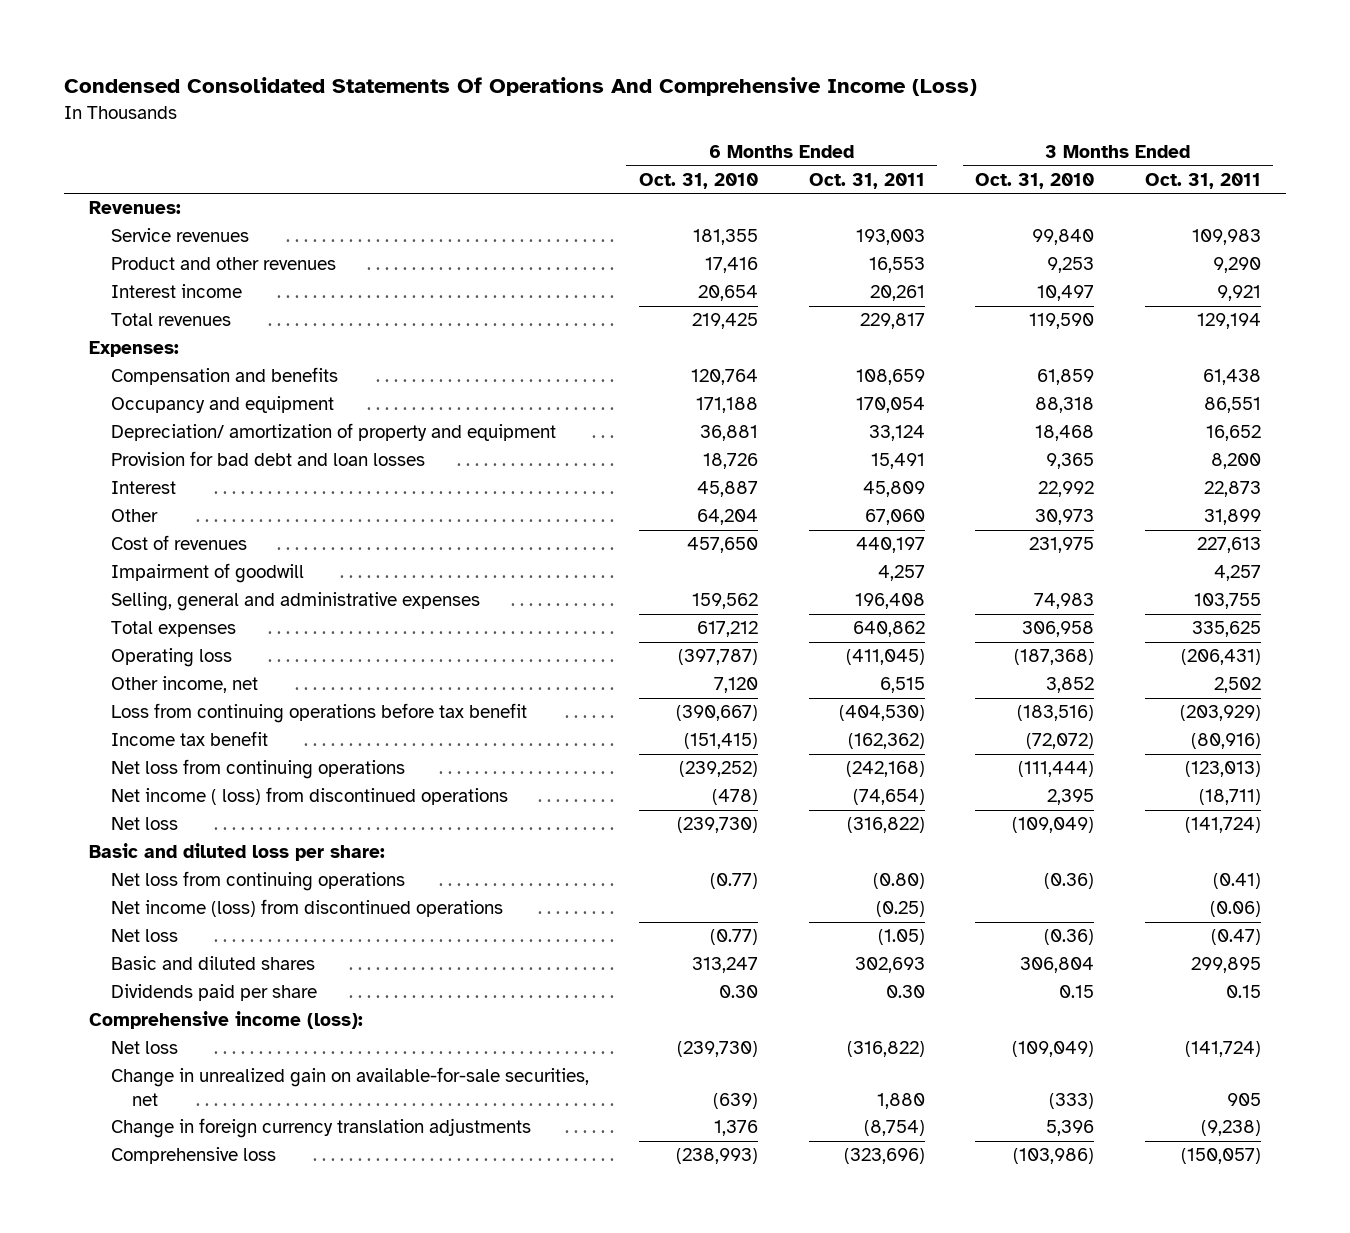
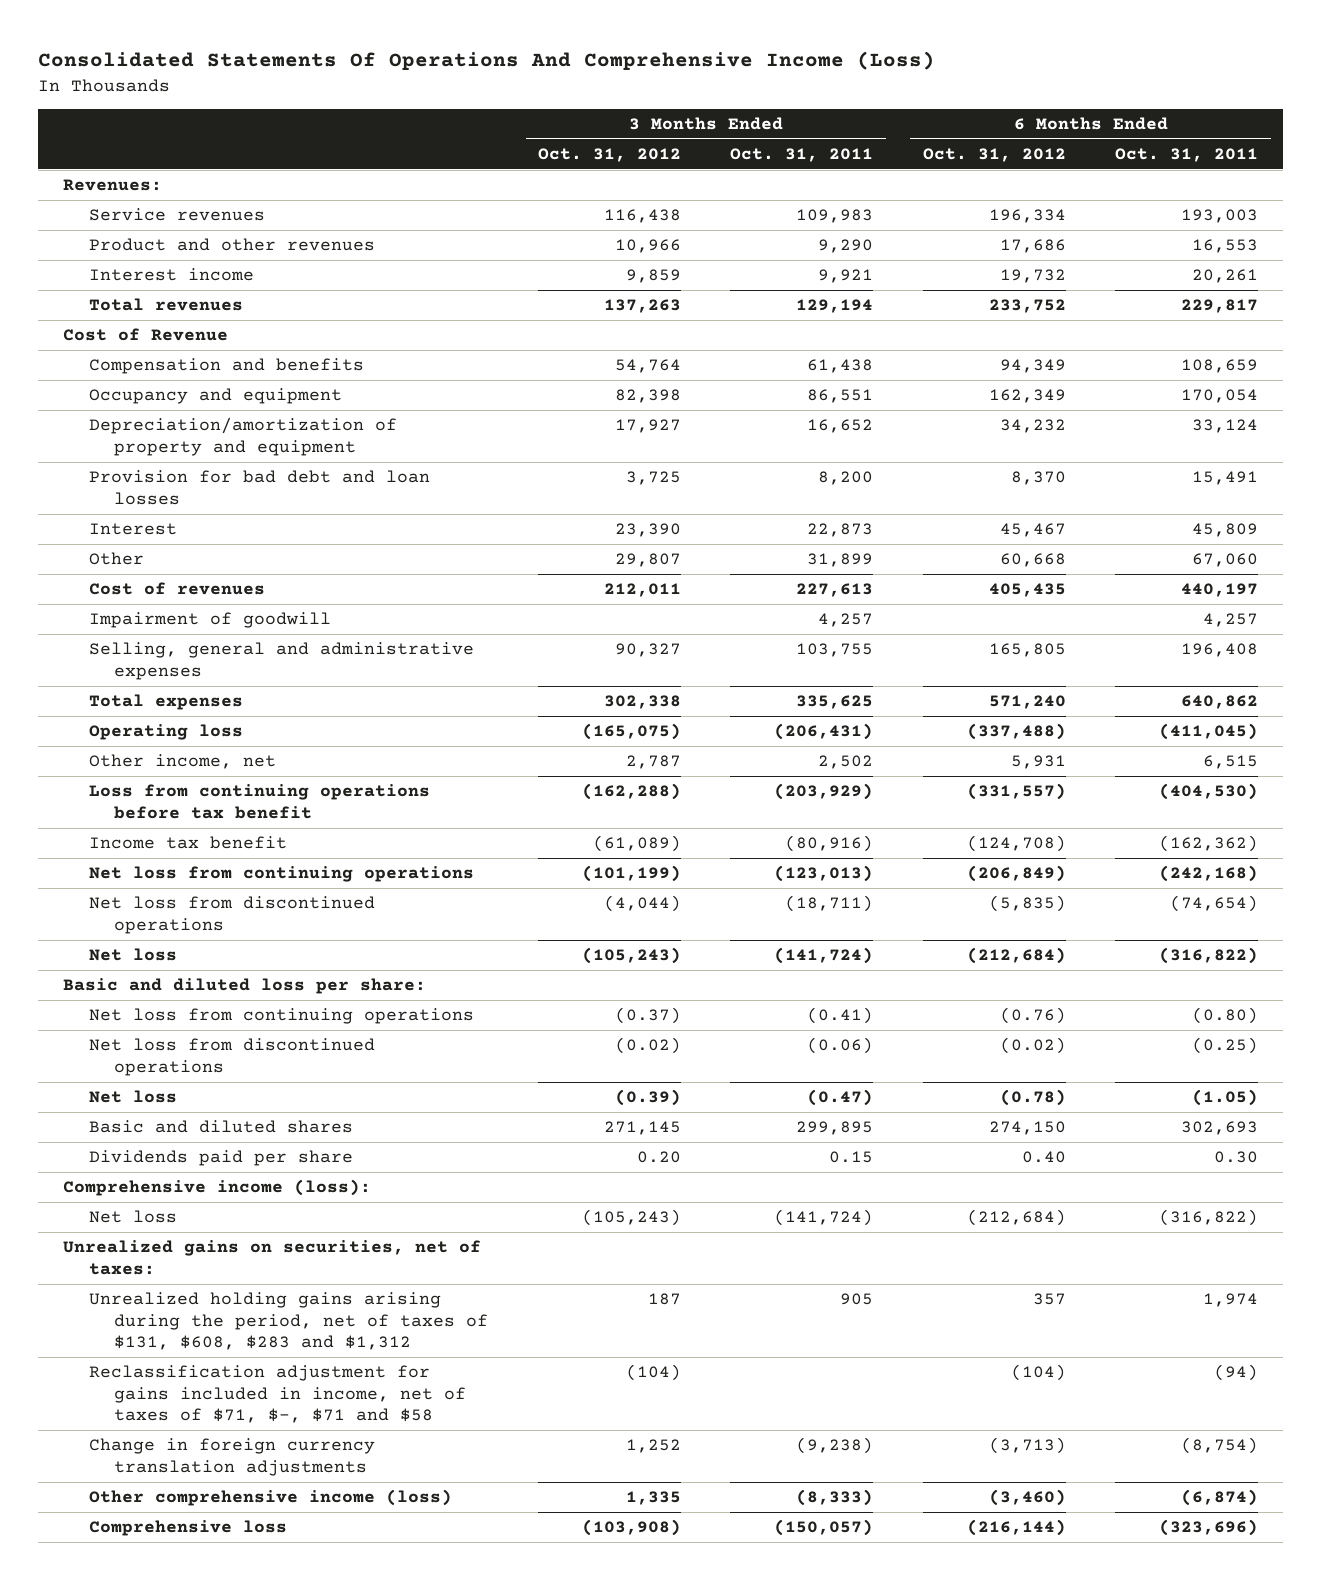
- Condensed Consolidated Statements Of Operations And Comprehensive Income (Loss)
+ Consolidated Statements Of Operations And Comprehensive Income (Loss)
- | 6 Months Ended Oct. 31, 2010 | 6 Months Ended Oct. 31, 2011 | 3 Months Ended Oct. 31, 2010 | 3 Months Ended Oct. 31, 2011
+ | 3 Months Ended Oct. 31, 2012 | 3 Months Ended Oct. 31, 2011 | 6 Months Ended Oct. 31, 2012 | 6 Months Ended Oct. 31, 2011
- Expenses:
+ Cost of Revenue
- Depreciation/ amortization of property and equipment | 36,881 | 33,124 | 18,468 | 16,652
+ Depreciation/amortization of property and equipment | 17,927 | 16,652 | 34,232 | 33,124
- Net income ( loss) from discontinued operations | (478) | (74,654) | 2,395 | (18,711)
+ Net loss from discontinued operations | (4,044) | (18,711) | (5,835) | (74,654)
- Net income (loss) from discontinued operations | | (0.25) | | (0.06)
+ Net loss from discontinued operations | (0.02) | (0.06) | (0.02) | (0.25)
- Change in unrealized gain on available-for-sale securities, net | (639) | 1,880 | (333) | 905
+ Unrealized gains on securities, net of taxes:
+ Unrealized holding gains arising during the period, net of taxes of $131, $608, $283 and $1,312 | 187 | 905 | 357 | 1,974
+ Reclassification adjustment for gains included in income, net of taxes of $71, $-, $71 and $58 | (104) | | (104) | (94)
+ Other comprehensive income (loss) | 1,335 | (8,333) | (3,460) | (6,874)

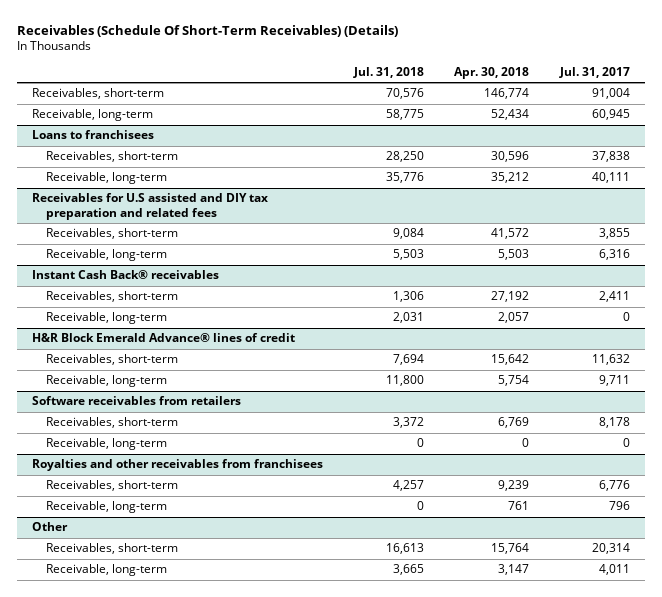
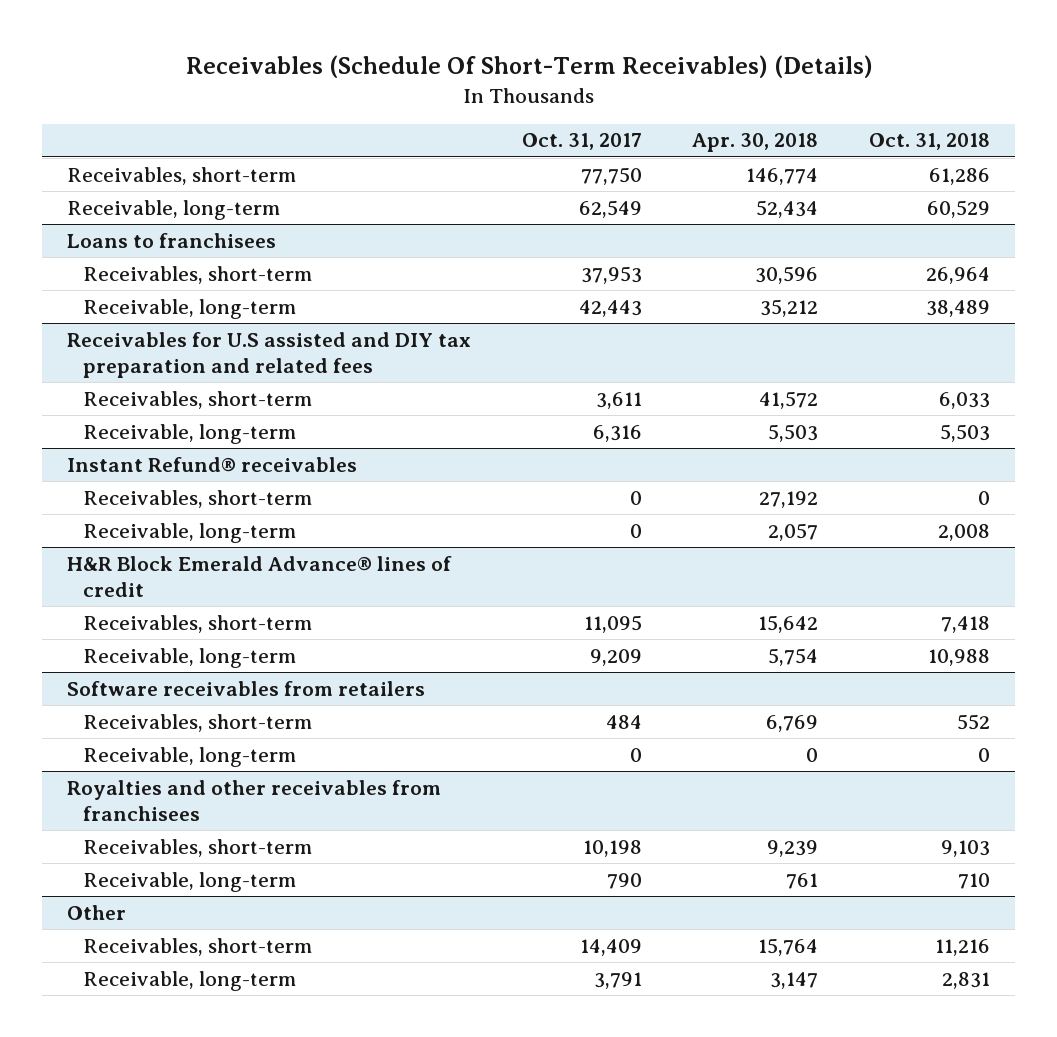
- | Jul. 31, 2018 | Apr. 30, 2018 | Jul. 31, 2017
+ | Oct. 31, 2017 | Apr. 30, 2018 | Oct. 31, 2018
- Instant Cash Back® receivables
+ Instant Refund® receivables

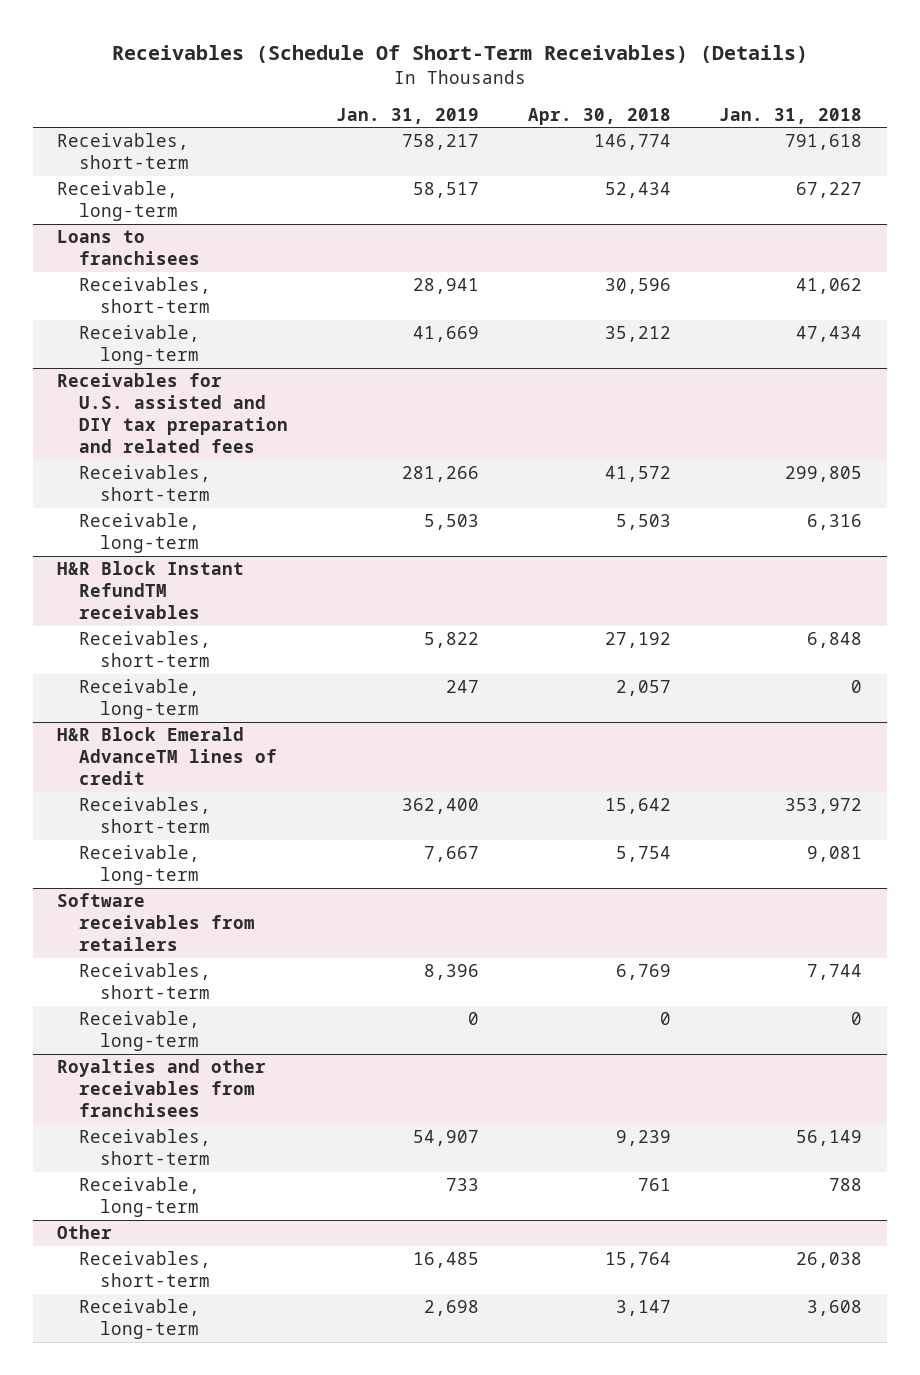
- | Oct. 31, 2017 | Apr. 30, 2018 | Oct. 31, 2018
+ | Jan. 31, 2019 | Apr. 30, 2018 | Jan. 31, 2018
- Receivables for U.S assisted and DIY tax preparation and related fees
+ Receivables for U.S. assisted and DIY tax preparation and related fees
- Instant Refund® receivables
+ H&R Block Instant RefundTM receivables
- H&R Block Emerald Advance® lines of credit
+ H&R Block Emerald AdvanceTM lines of credit

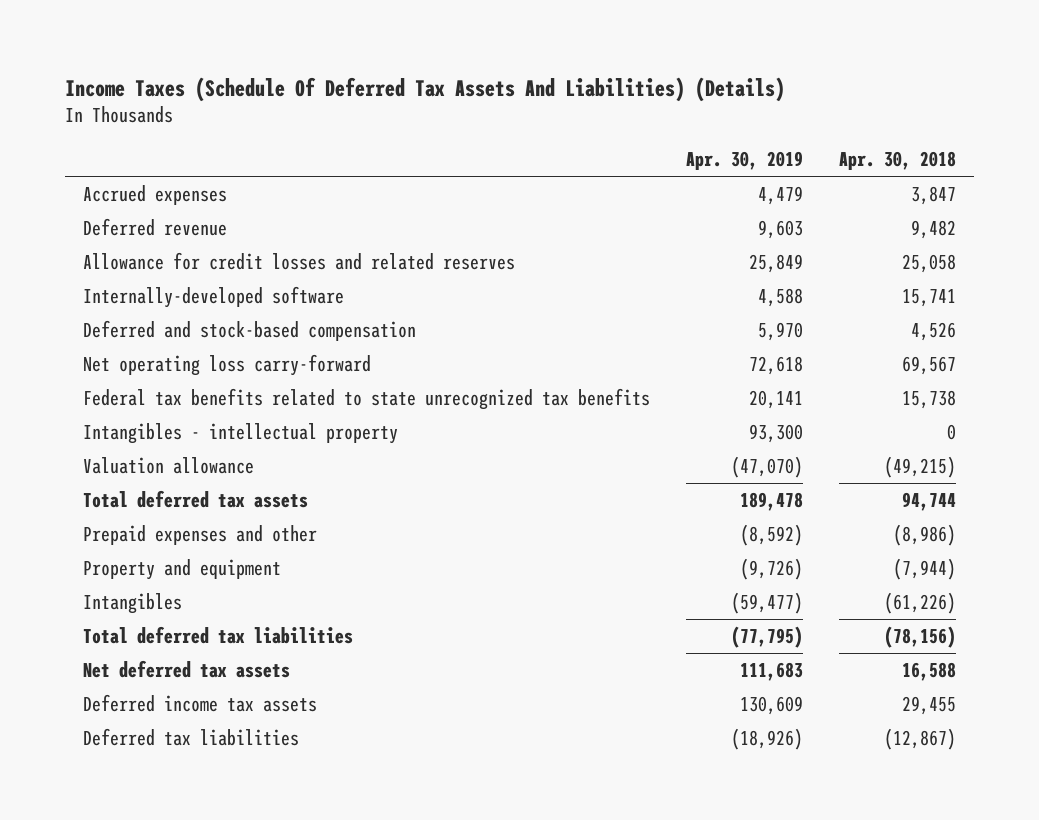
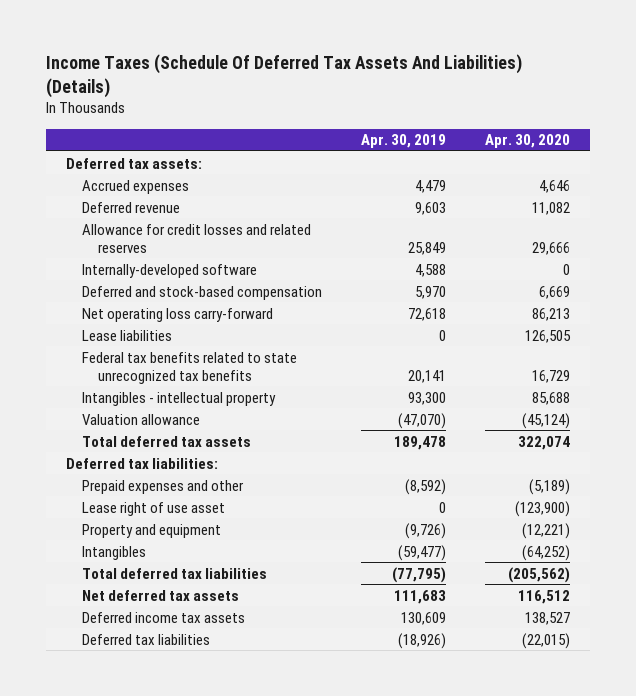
- | Apr. 30, 2019 | Apr. 30, 2018
+ | Apr. 30, 2019 | Apr. 30, 2020
+ Deferred tax assets:
+ Lease liabilities | 0 | 126,505
+ Deferred tax liabilities:
+ Lease right of use asset | 0 | (123,900)

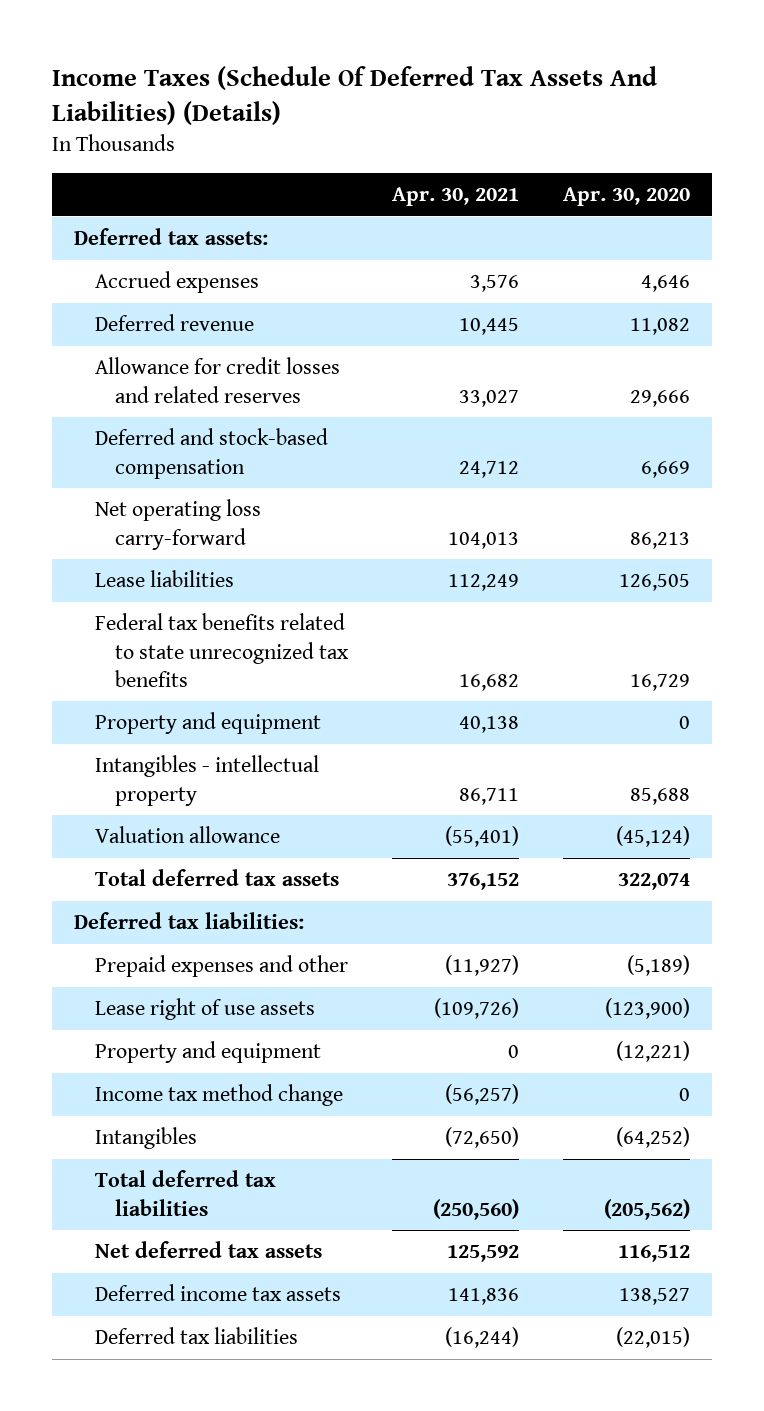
- | Apr. 30, 2019 | Apr. 30, 2020
+ | Apr. 30, 2021 | Apr. 30, 2020
- Internally-developed software | 4,588 | 0
+ Property and equipment | 40,138 | 0
- Lease right of use asset | 0 | (123,900)
+ Lease right of use assets | (109,726) | (123,900)
+ Income tax method change | (56,257) | 0

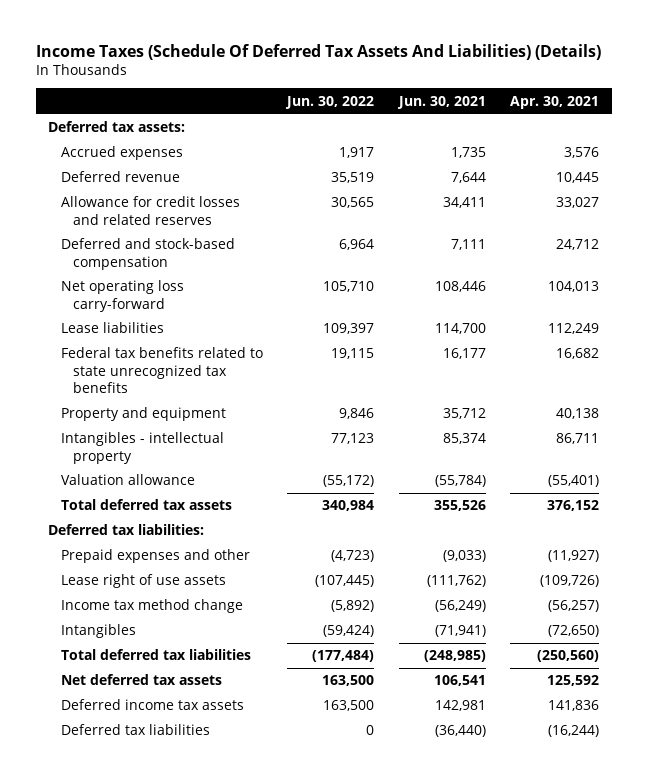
- | Apr. 30, 2021 | Apr. 30, 2020
+ | Jun. 30, 2022 | Jun. 30, 2021 | Apr. 30, 2021
- Property and equipment | 0 | (12,221)

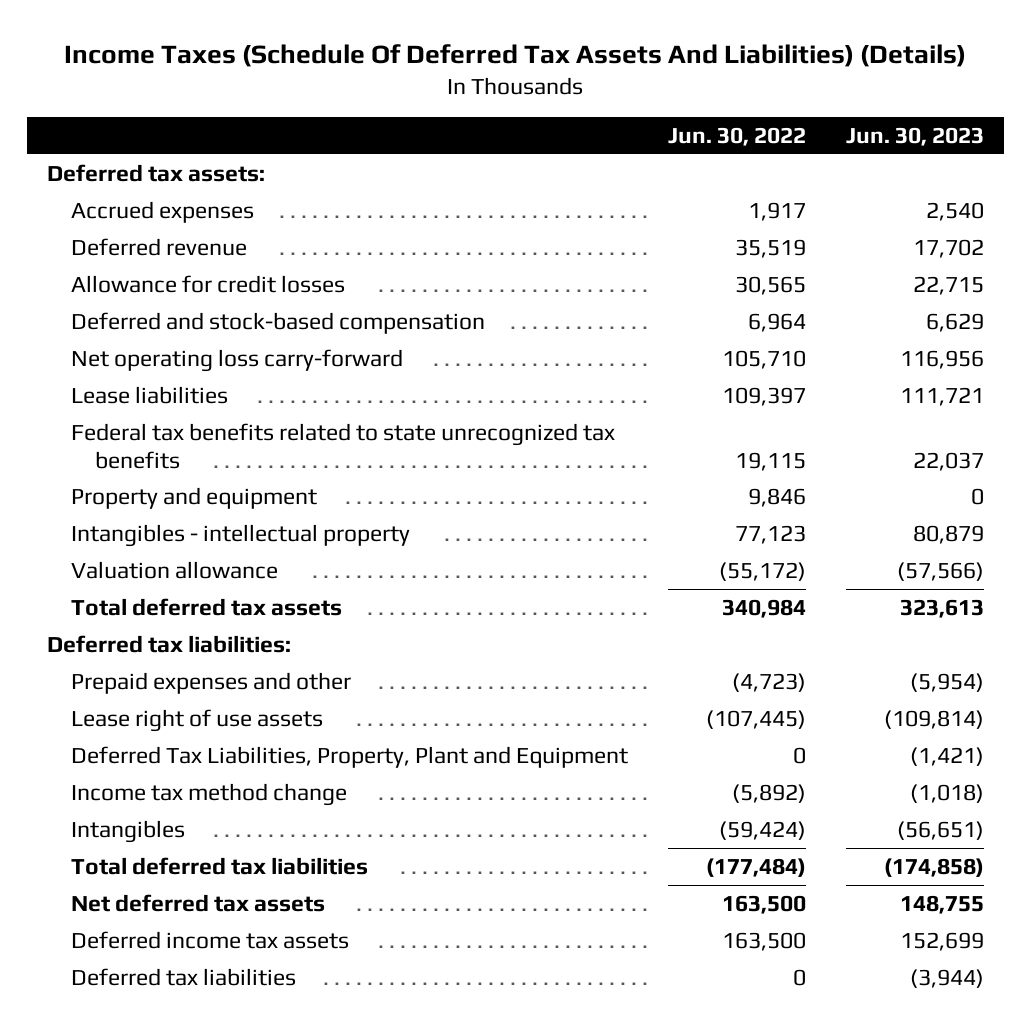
- | Jun. 30, 2022 | Jun. 30, 2021 | Apr. 30, 2021
+ | Jun. 30, 2022 | Jun. 30, 2023
- Allowance for credit losses and related reserves | 30,565 | 34,411 | 33,027
+ Allowance for credit losses | 30,565 | 22,715
+ Deferred Tax Liabilities, Property, Plant and Equipment | 0 | (1,421)

